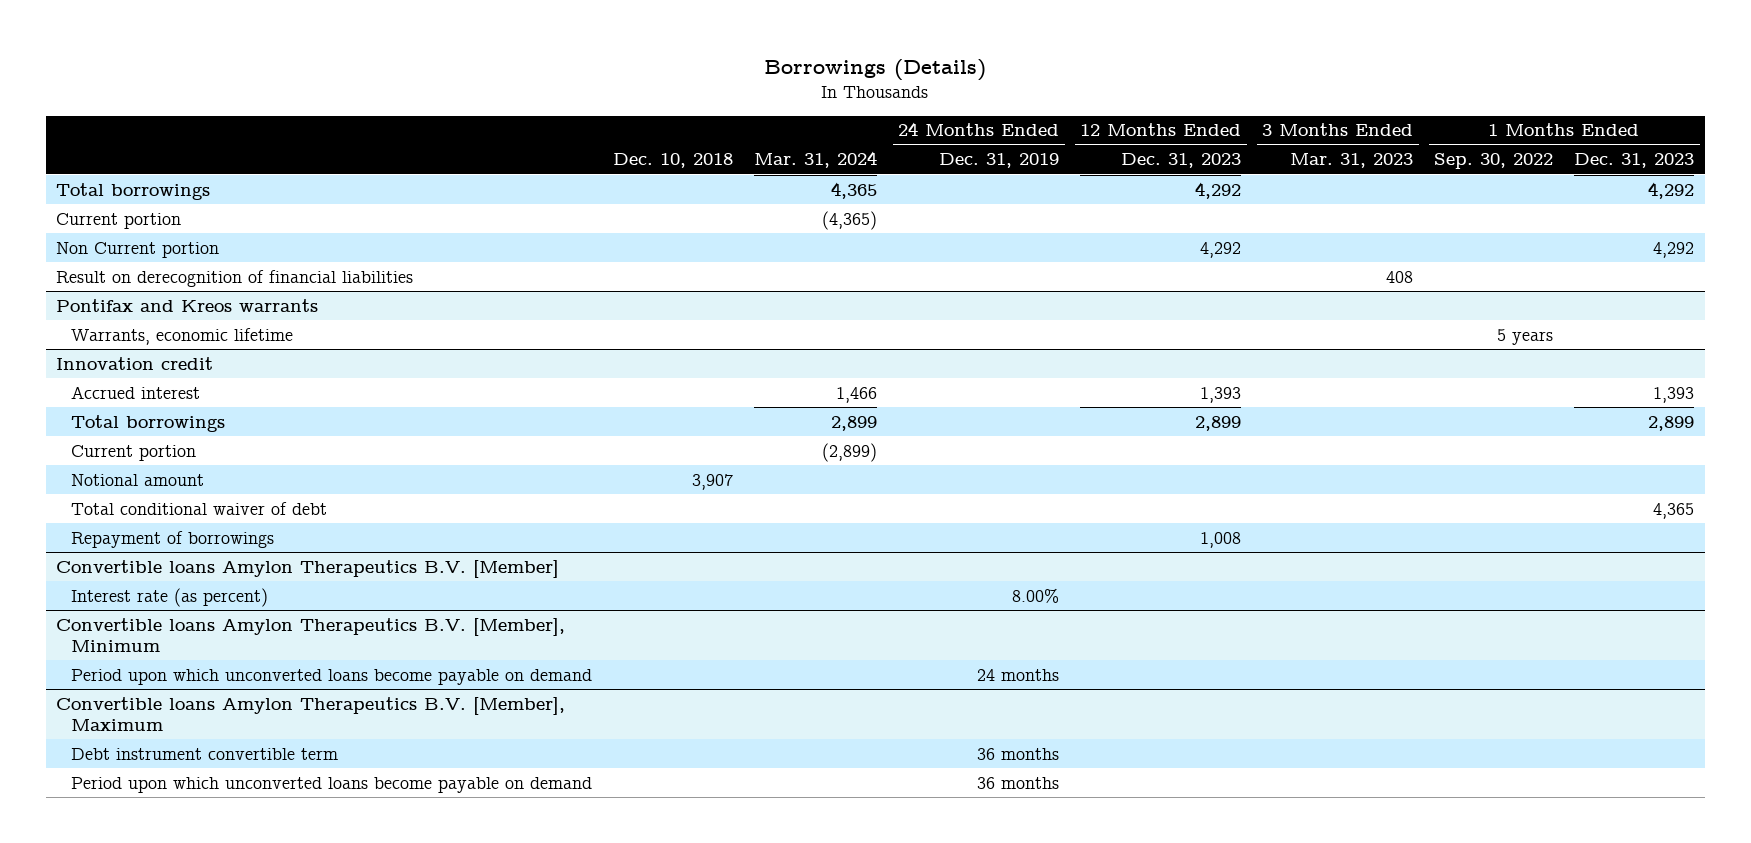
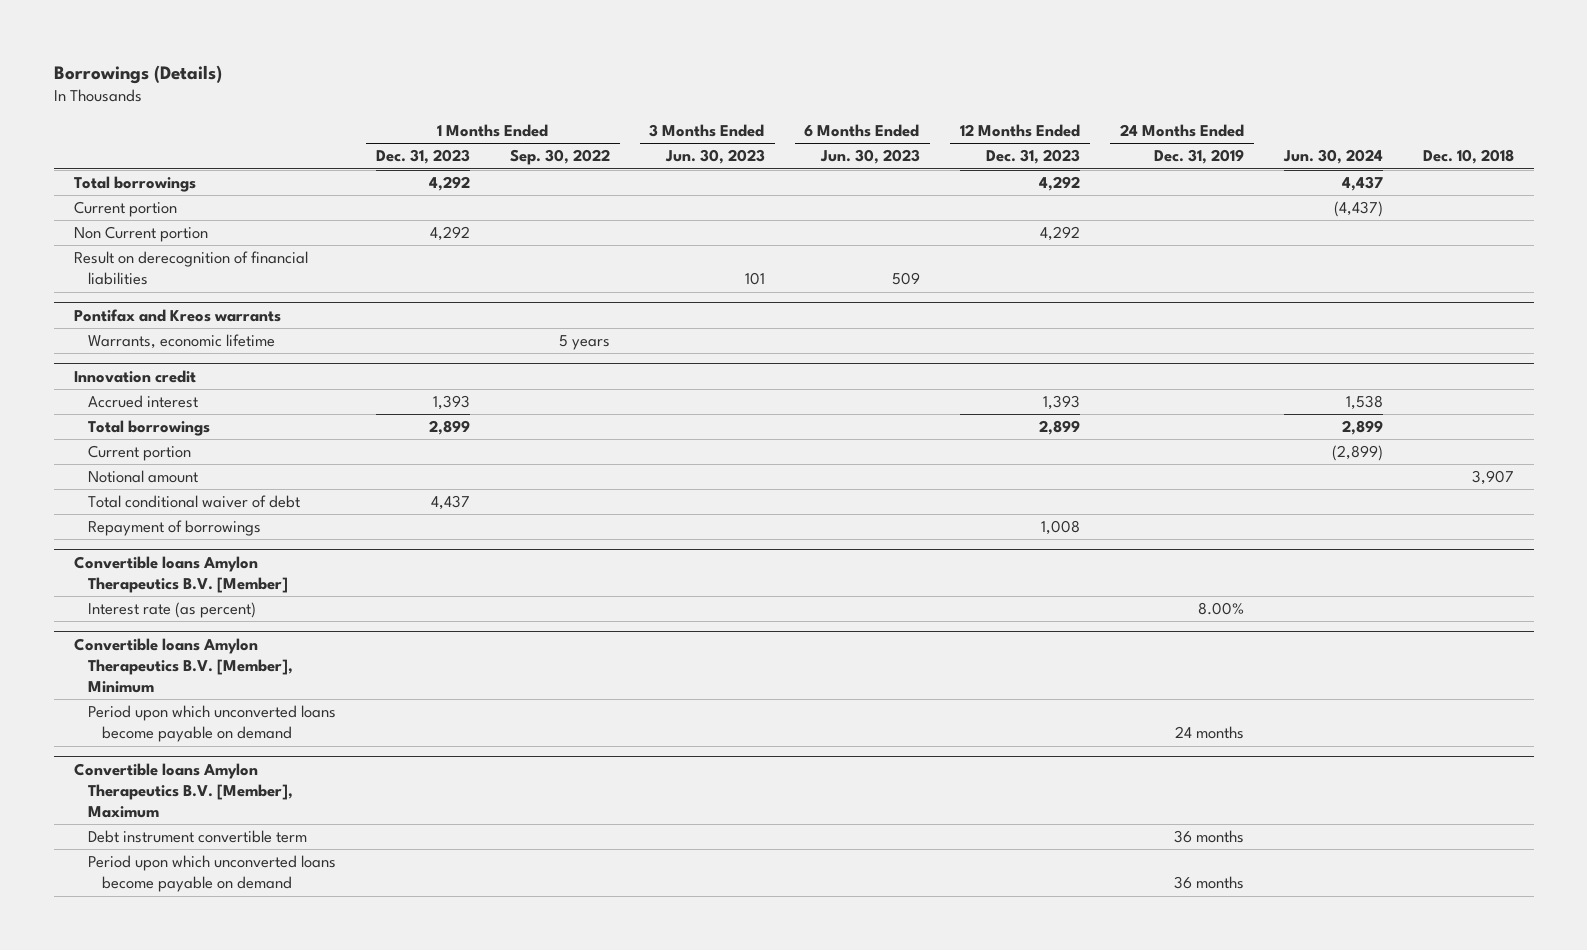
- | Dec. 10, 2018 | Mar. 31, 2024 | 24 Months Ended Dec. 31, 2019 | 12 Months Ended Dec. 31, 2023 | 3 Months Ended Mar. 31, 2023 | 1 Months Ended Sep. 30, 2022 | 1 Months Ended Dec. 31, 2023
+ | 1 Months Ended Dec. 31, 2023 | 1 Months Ended Sep. 30, 2022 | 3 Months Ended Jun. 30, 2023 | 6 Months Ended Jun. 30, 2023 | 12 Months Ended Dec. 31, 2023 | 24 Months Ended Dec. 31, 2019 | Jun. 30, 2024 | Dec. 10, 2018
@ Innovation credit
- Total conditional waiver of debt | | | | | | | 4,365
+ Total conditional waiver of debt | 4,437 | | | | | | |

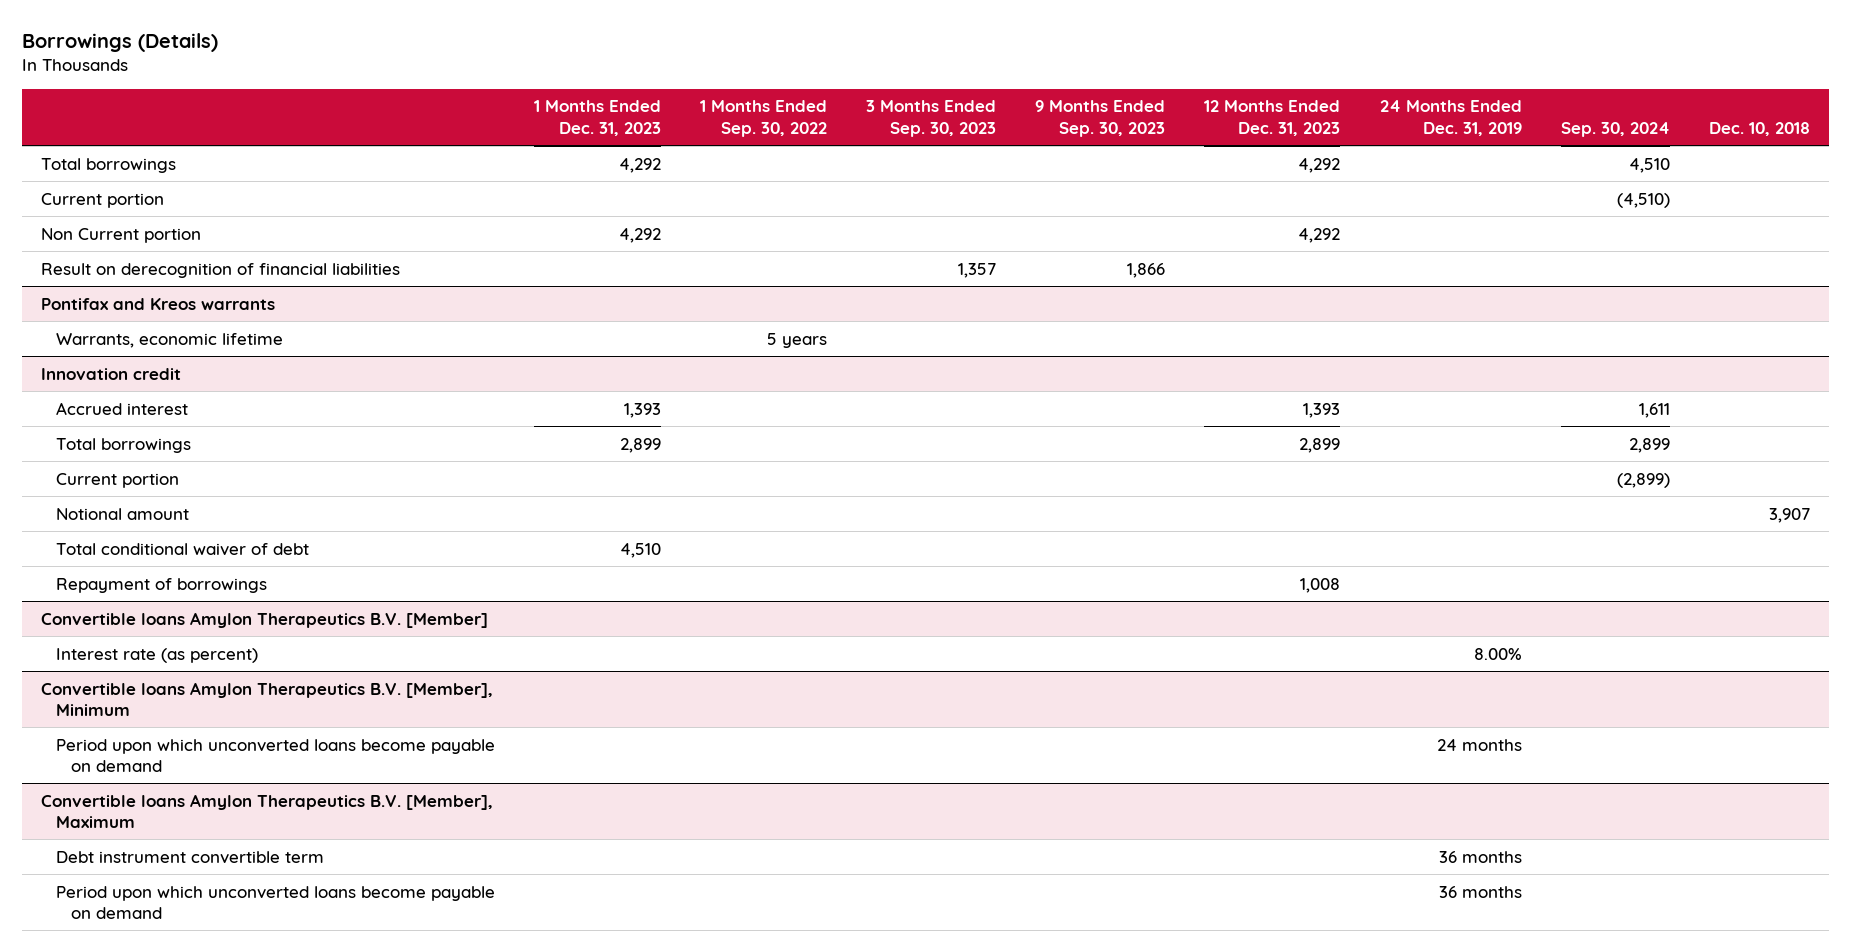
- | 1 Months Ended Dec. 31, 2023 | 1 Months Ended Sep. 30, 2022 | 3 Months Ended Jun. 30, 2023 | 6 Months Ended Jun. 30, 2023 | 12 Months Ended Dec. 31, 2023 | 24 Months Ended Dec. 31, 2019 | Jun. 30, 2024 | Dec. 10, 2018
+ | 1 Months Ended Dec. 31, 2023 | 1 Months Ended Sep. 30, 2022 | 3 Months Ended Sep. 30, 2023 | 9 Months Ended Sep. 30, 2023 | 12 Months Ended Dec. 31, 2023 | 24 Months Ended Dec. 31, 2019 | Sep. 30, 2024 | Dec. 10, 2018
@ Innovation credit
- Total conditional waiver of debt | 4,437 | | | | | | |
+ Total conditional waiver of debt | 4,510 | | | | | | |

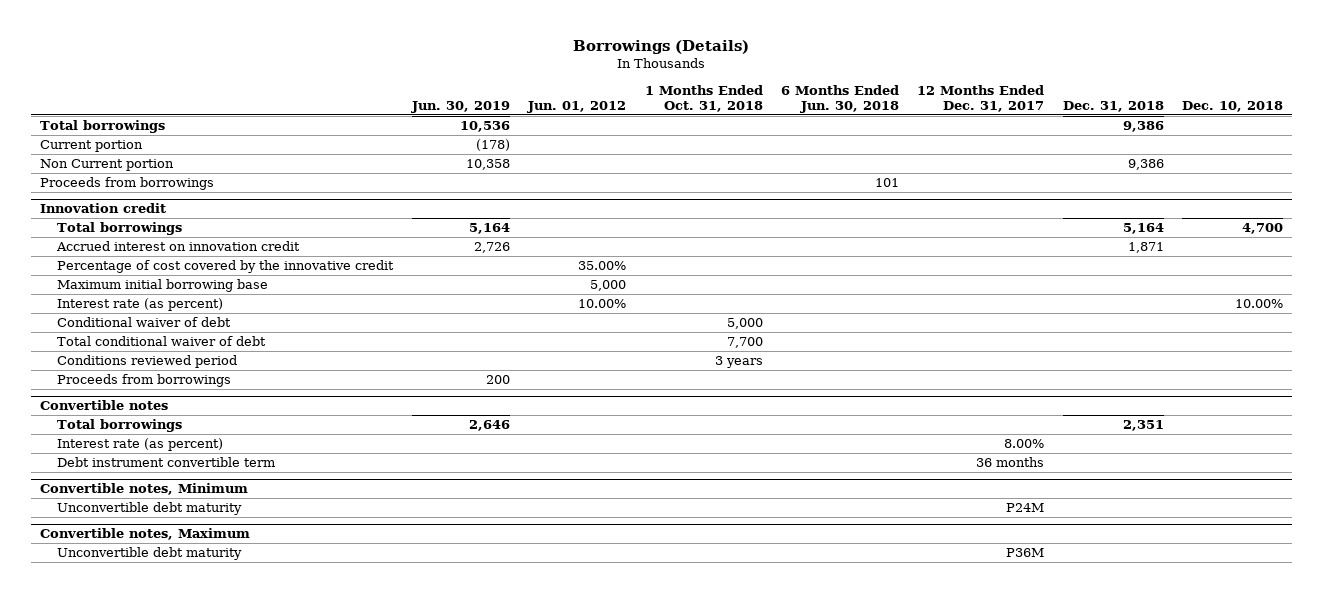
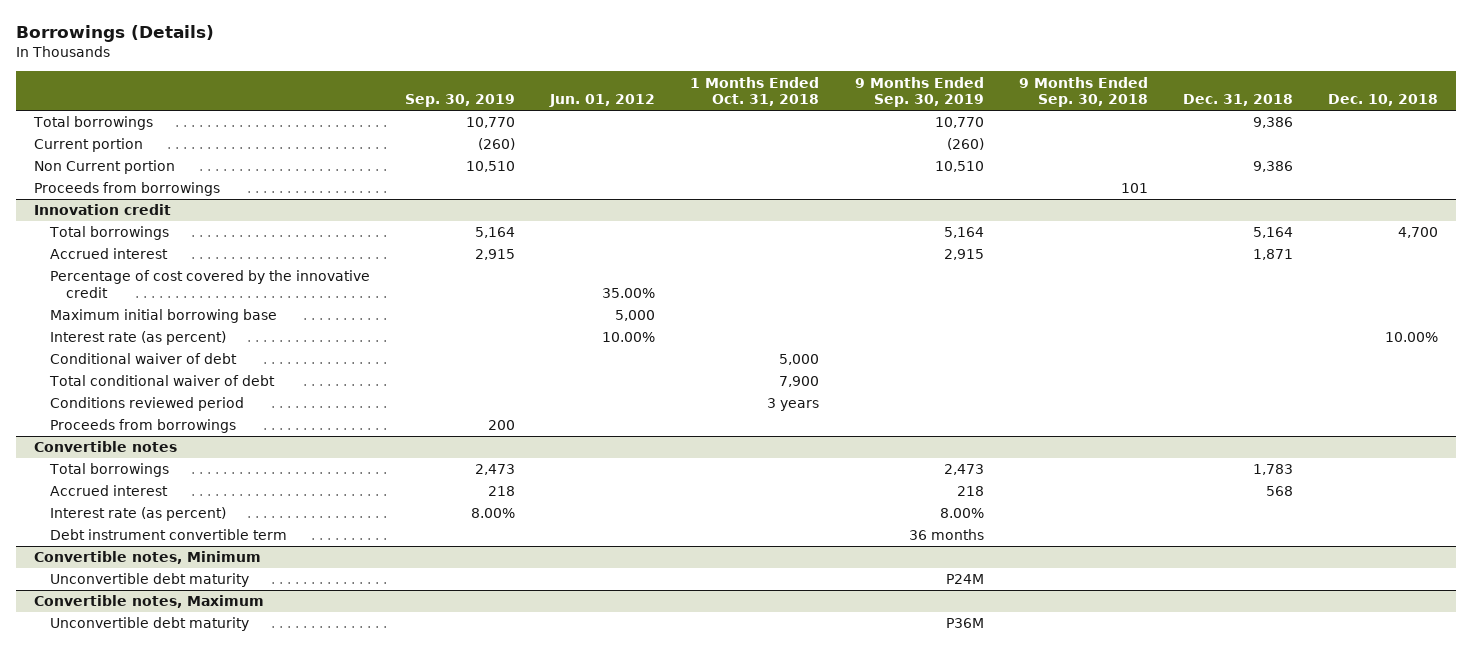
- | Jun. 30, 2019 | Jun. 01, 2012 | 1 Months Ended Oct. 31, 2018 | 6 Months Ended Jun. 30, 2018 | 12 Months Ended Dec. 31, 2017 | Dec. 31, 2018 | Dec. 10, 2018
+ | Sep. 30, 2019 | Jun. 01, 2012 | 1 Months Ended Oct. 31, 2018 | 9 Months Ended Sep. 30, 2019 | 9 Months Ended Sep. 30, 2018 | Dec. 31, 2018 | Dec. 10, 2018
@ Innovation credit
- Accrued interest on innovation credit | 2,726 | | | | | 1,871 |
+ Accrued interest | 2,915 | | | 2,915 | | 1,871 |
- Total conditional waiver of debt | | | 7,700 | | | |
+ Total conditional waiver of debt | | | 7,900 | | | |
@ Convertible notes
- Total borrowings | 2,646 | | | | | 2,351 |
+ Total borrowings | 2,473 | | | 2,473 | | 1,783 |
+ Accrued interest | 218 | | | 218 | | 568 |

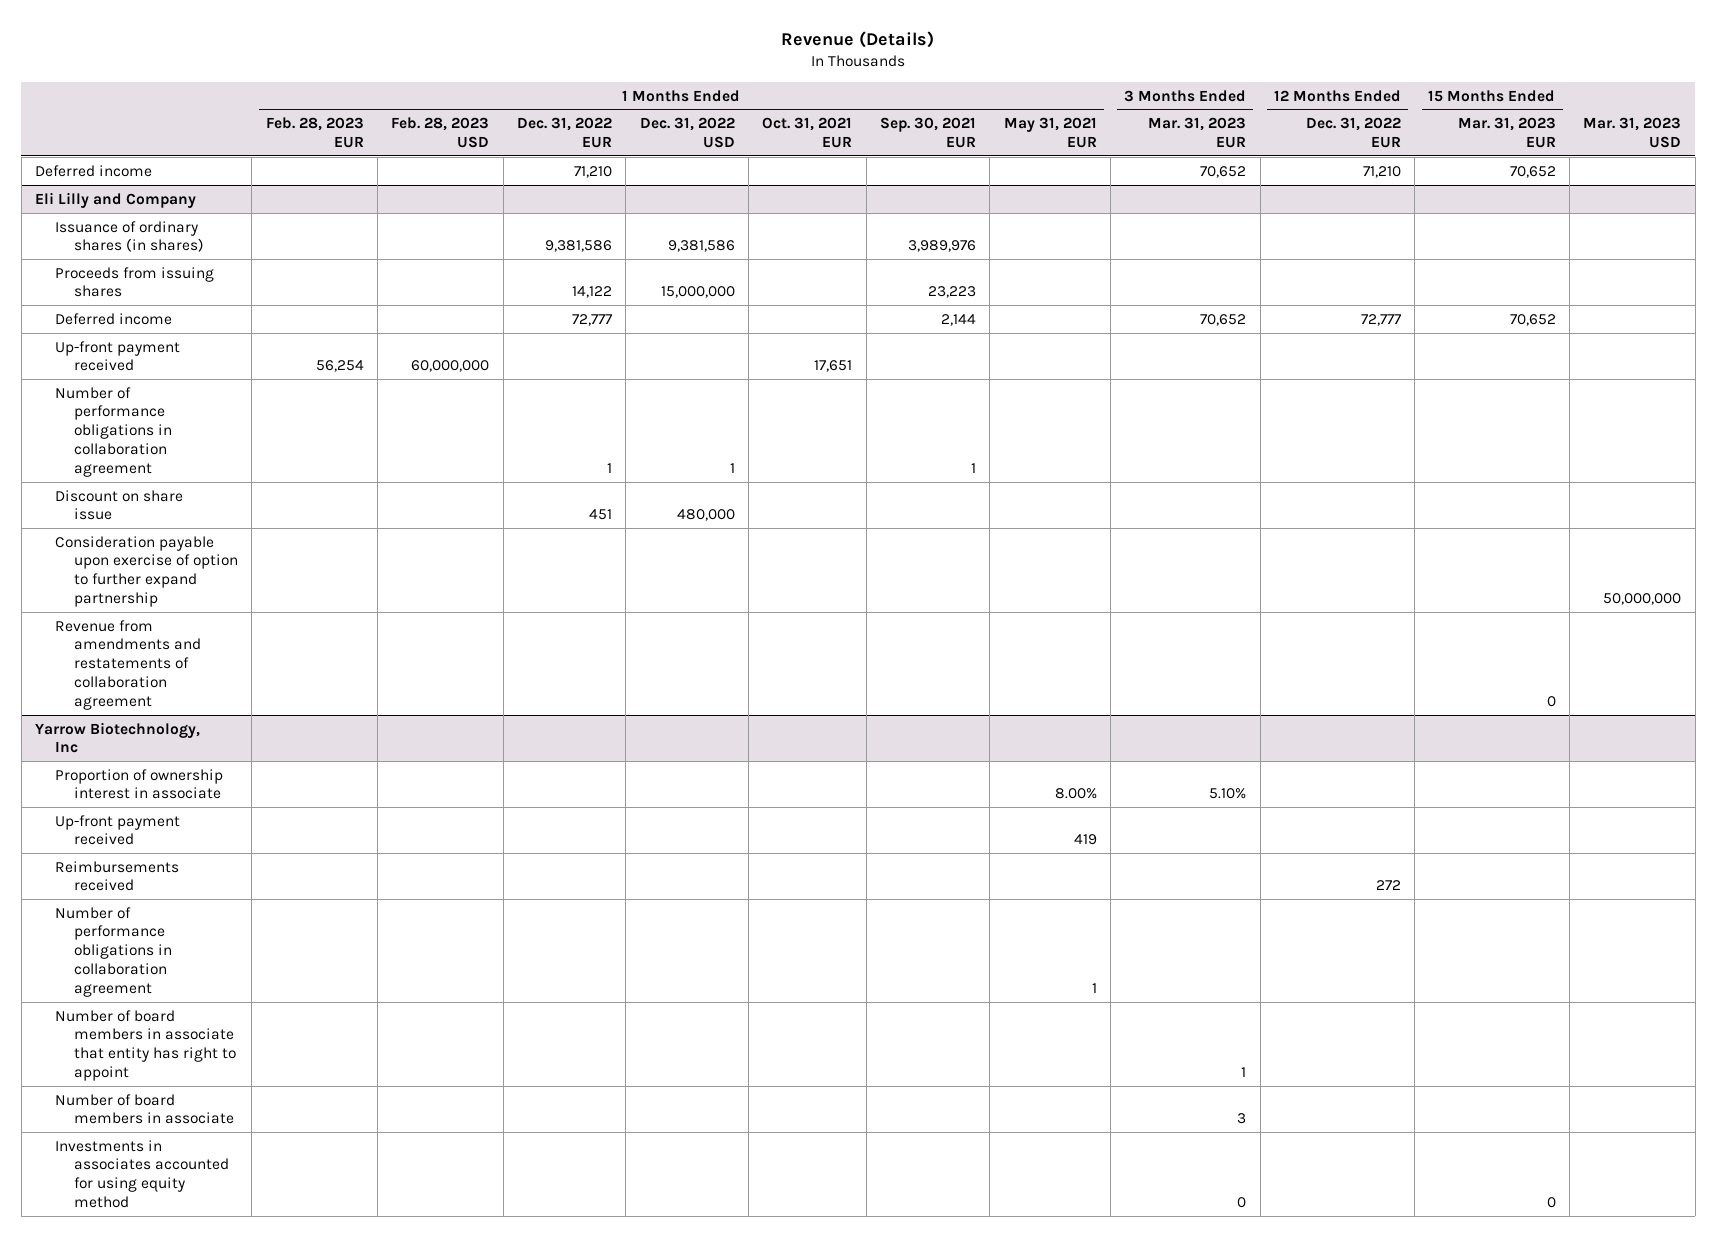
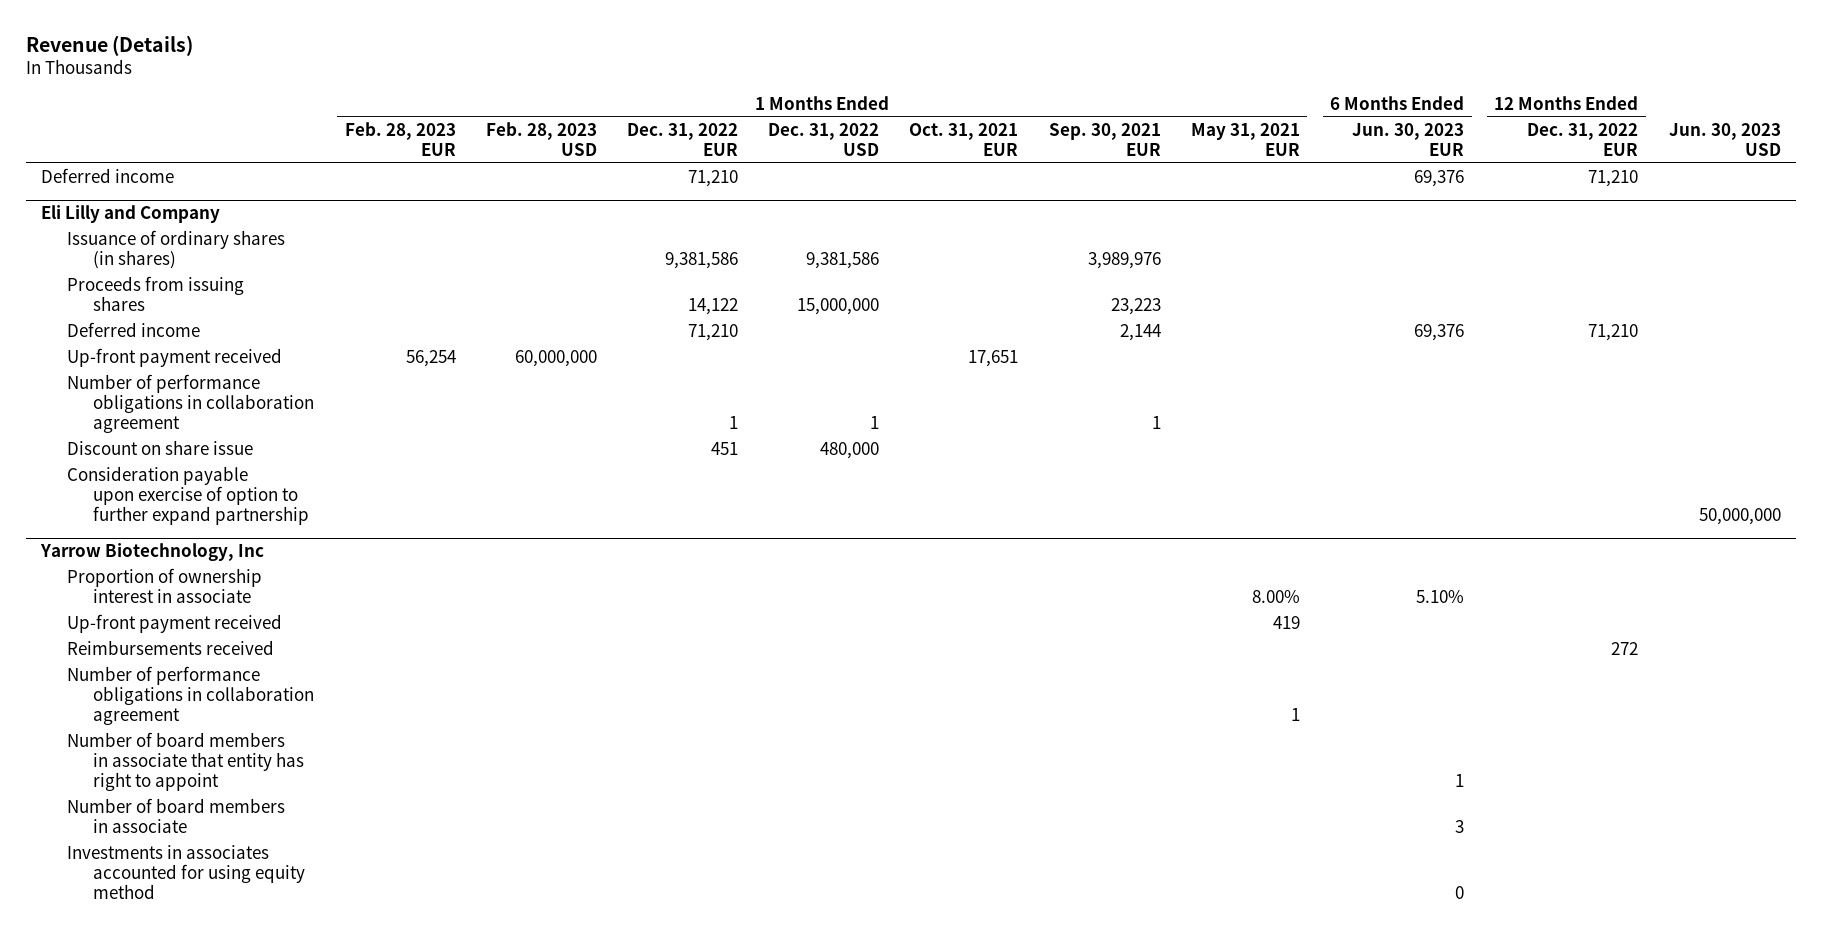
- | 1 Months Ended Feb. 28, 2023 EUR | 1 Months Ended Feb. 28, 2023 USD | 1 Months Ended Dec. 31, 2022 EUR | 1 Months Ended Dec. 31, 2022 USD | 1 Months Ended Oct. 31, 2021 EUR | 1 Months Ended Sep. 30, 2021 EUR | 1 Months Ended May 31, 2021 EUR | 3 Months Ended Mar. 31, 2023 EUR | 12 Months Ended Dec. 31, 2022 EUR | 15 Months Ended Mar. 31, 2023 EUR | Mar. 31, 2023 USD
+ | 1 Months Ended Feb. 28, 2023 EUR | 1 Months Ended Feb. 28, 2023 USD | 1 Months Ended Dec. 31, 2022 EUR | 1 Months Ended Dec. 31, 2022 USD | 1 Months Ended Oct. 31, 2021 EUR | 1 Months Ended Sep. 30, 2021 EUR | 1 Months Ended May 31, 2021 EUR | 6 Months Ended Jun. 30, 2023 EUR | 12 Months Ended Dec. 31, 2022 EUR | Jun. 30, 2023 USD
@ Eli Lilly and Company
- Deferred income | | | 72,777 | | | 2,144 | | 70,652 | 72,777 | 70,652 |
+ Deferred income | | | 71,210 | | | 2,144 | | 69,376 | 71,210 |
- Revenue from amendments and restatements of collaboration agreement | | | | | | | | | | 0 |

